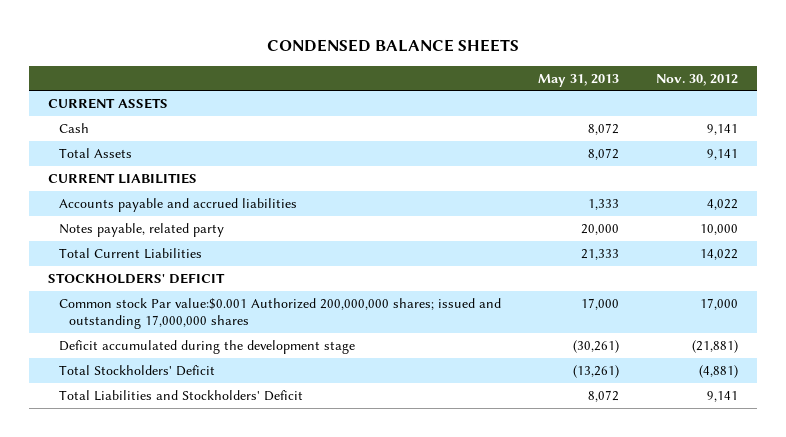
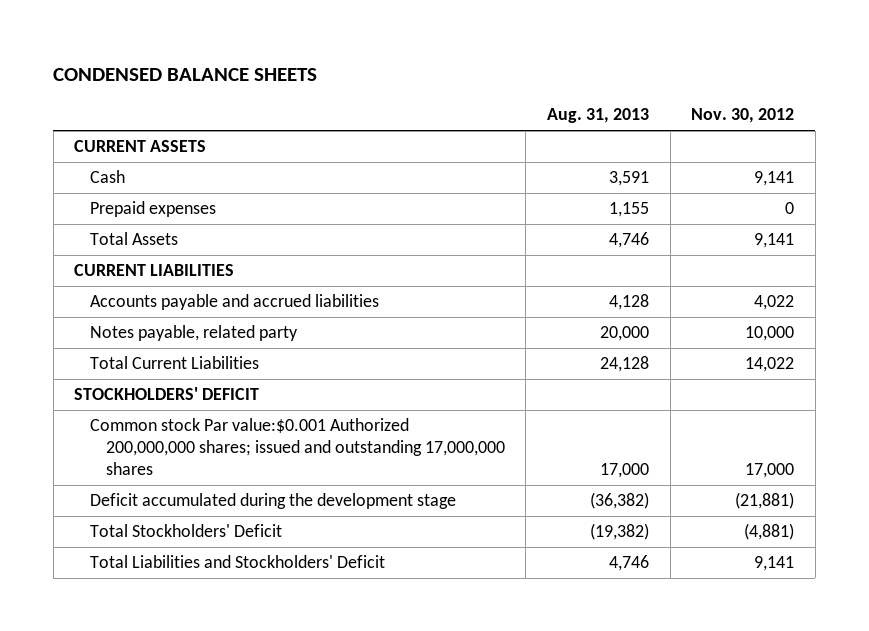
- | May 31, 2013 | Nov. 30, 2012
+ | Aug. 31, 2013 | Nov. 30, 2012
+ Prepaid expenses | 1,155 | 0

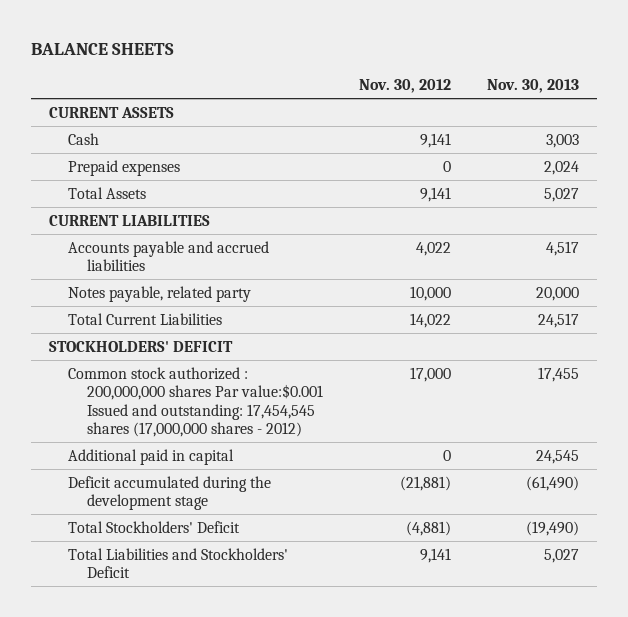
- CONDENSED BALANCE SHEETS
+ BALANCE SHEETS
- | Aug. 31, 2013 | Nov. 30, 2012
+ | Nov. 30, 2012 | Nov. 30, 2013
- Common stock Par value:$0.001 Authorized 200,000,000 shares; issued and outstanding 17,000,000 shares | 17,000 | 17,000
+ Common stock authorized : 200,000,000 shares Par value:$0.001 Issued and outstanding: 17,454,545 shares (17,000,000 shares - 2012) | 17,000 | 17,455
+ Additional paid in capital | 0 | 24,545

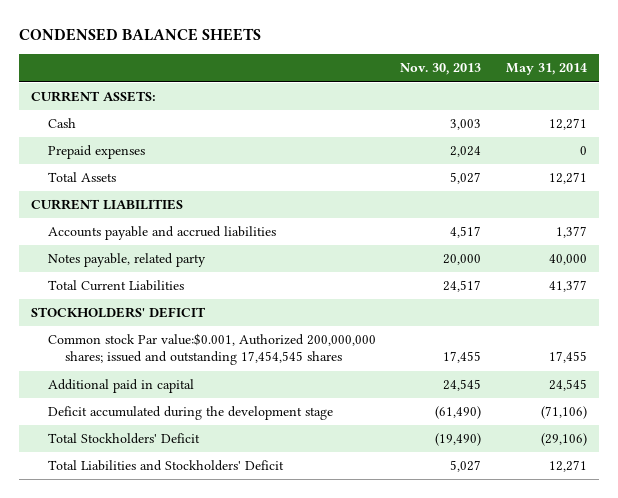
- BALANCE SHEETS
+ CONDENSED BALANCE SHEETS
- | Nov. 30, 2012 | Nov. 30, 2013
+ | Nov. 30, 2013 | May 31, 2014
- CURRENT ASSETS
+ CURRENT ASSETS:
- Common stock authorized : 200,000,000 shares Par value:$0.001 Issued and outstanding: 17,454,545 shares (17,000,000 shares - 2012) | 17,000 | 17,455
+ Common stock Par value:$0.001, Authorized 200,000,000 shares; issued and outstanding 17,454,545 shares | 17,455 | 17,455

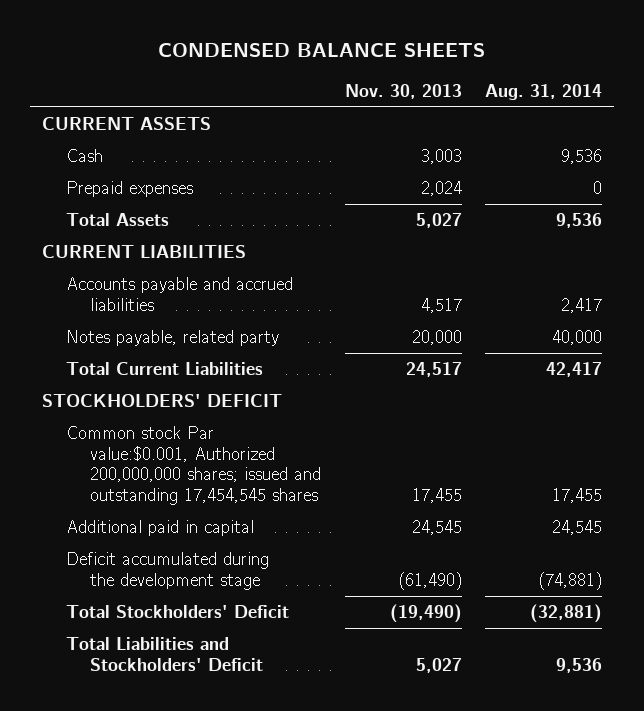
- | Nov. 30, 2013 | May 31, 2014
+ | Nov. 30, 2013 | Aug. 31, 2014
- CURRENT ASSETS:
+ CURRENT ASSETS

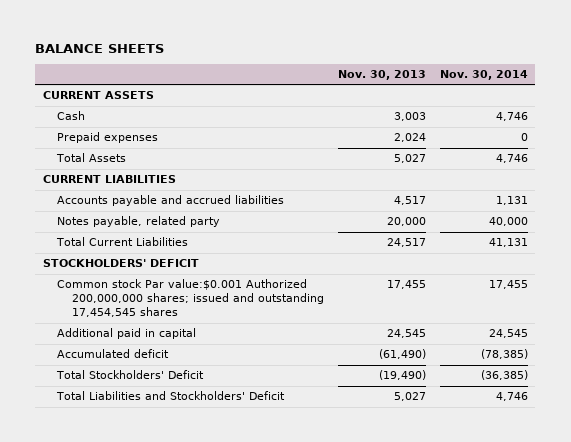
- CONDENSED BALANCE SHEETS
+ BALANCE SHEETS
- | Nov. 30, 2013 | Aug. 31, 2014
+ | Nov. 30, 2013 | Nov. 30, 2014
- Common stock Par value:$0.001, Authorized 200,000,000 shares; issued and outstanding 17,454,545 shares | 17,455 | 17,455
+ Common stock Par value:$0.001 Authorized 200,000,000 shares; issued and outstanding 17,454,545 shares | 17,455 | 17,455
- Deficit accumulated during the development stage | (61,490) | (74,881)
+ Accumulated deficit | (61,490) | (78,385)

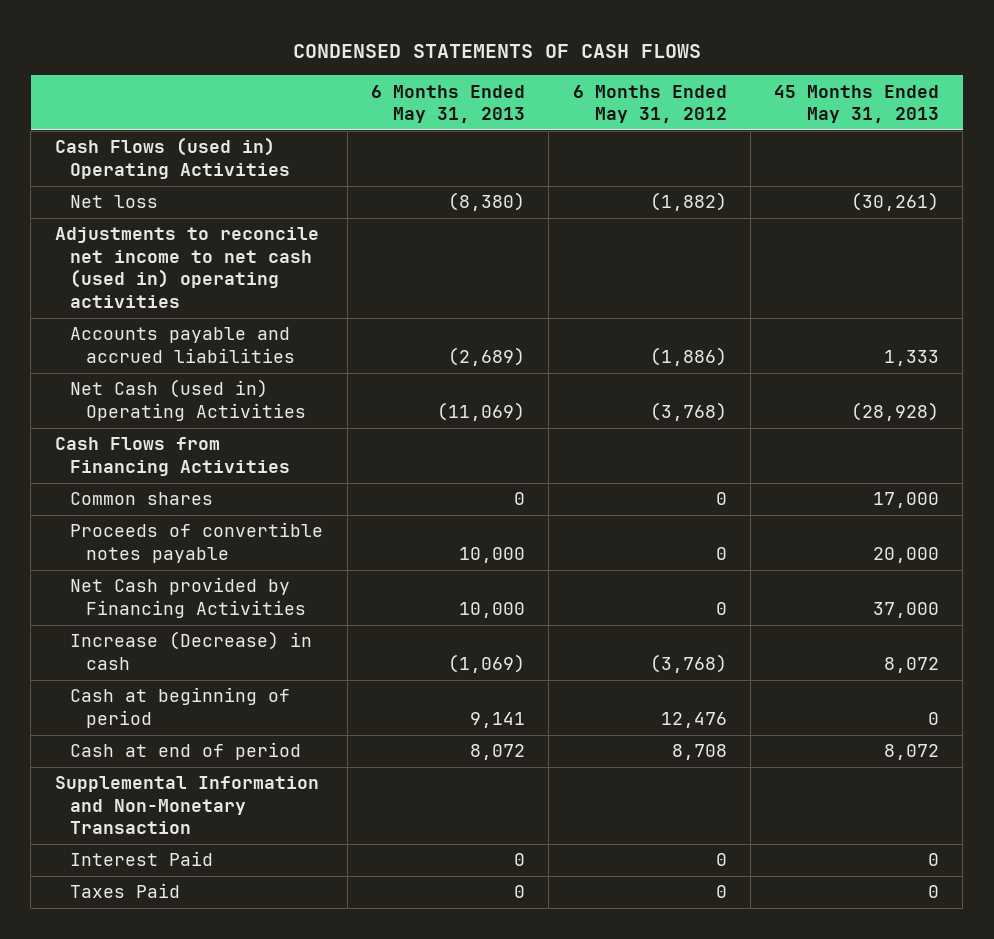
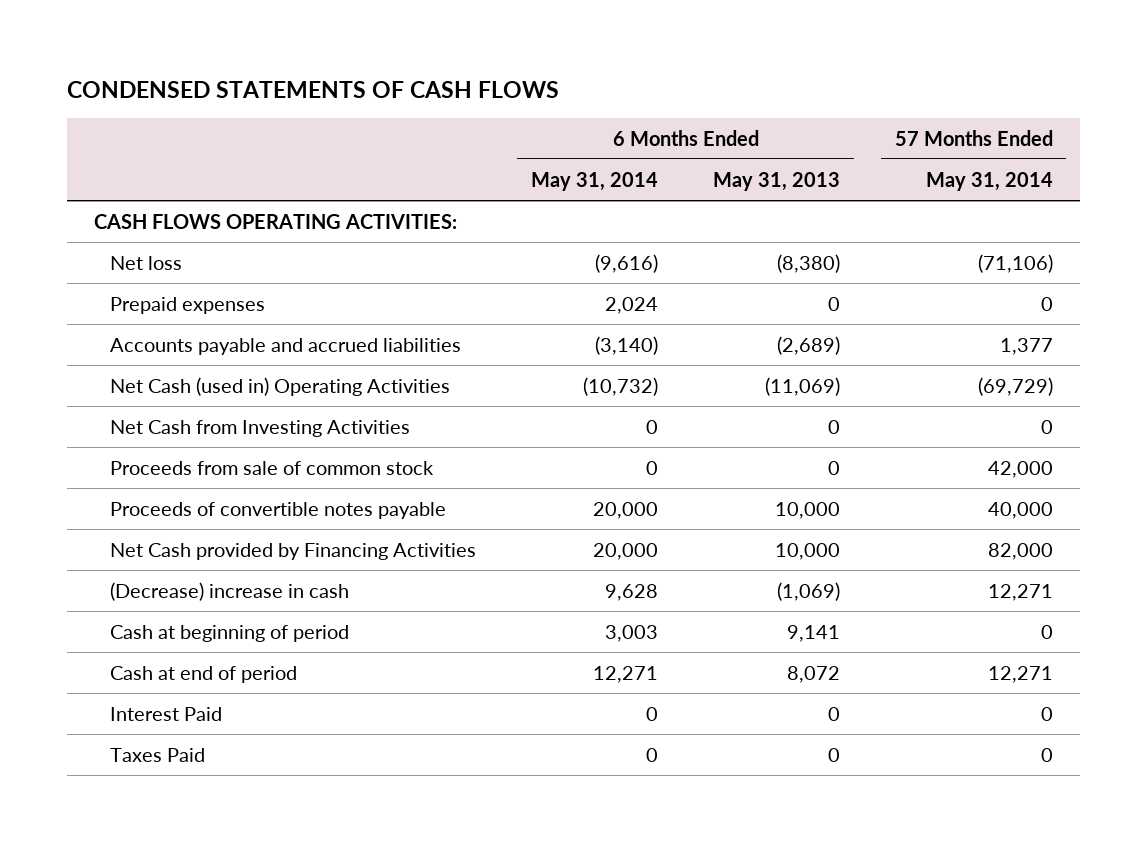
- | 6 Months Ended May 31, 2013 | 6 Months Ended May 31, 2012 | 45 Months Ended May 31, 2013
+ | 6 Months Ended May 31, 2014 | 6 Months Ended May 31, 2013 | 57 Months Ended May 31, 2014
- Cash Flows (used in) Operating Activities
+ CASH FLOWS OPERATING ACTIVITIES:
- Adjustments to reconcile net income to net cash (used in) operating activities
+ Prepaid expenses | 2,024 | 0 | 0
- Cash Flows from Financing Activities
- Common shares | 0 | 0 | 17,000
+ Net Cash from Investing Activities | 0 | 0 | 0
+ Proceeds from sale of common stock | 0 | 0 | 42,000
- Increase (Decrease) in cash | (1,069) | (3,768) | 8,072
+ (Decrease) increase in cash | 9,628 | (1,069) | 12,271
- Supplemental Information and Non-Monetary Transaction

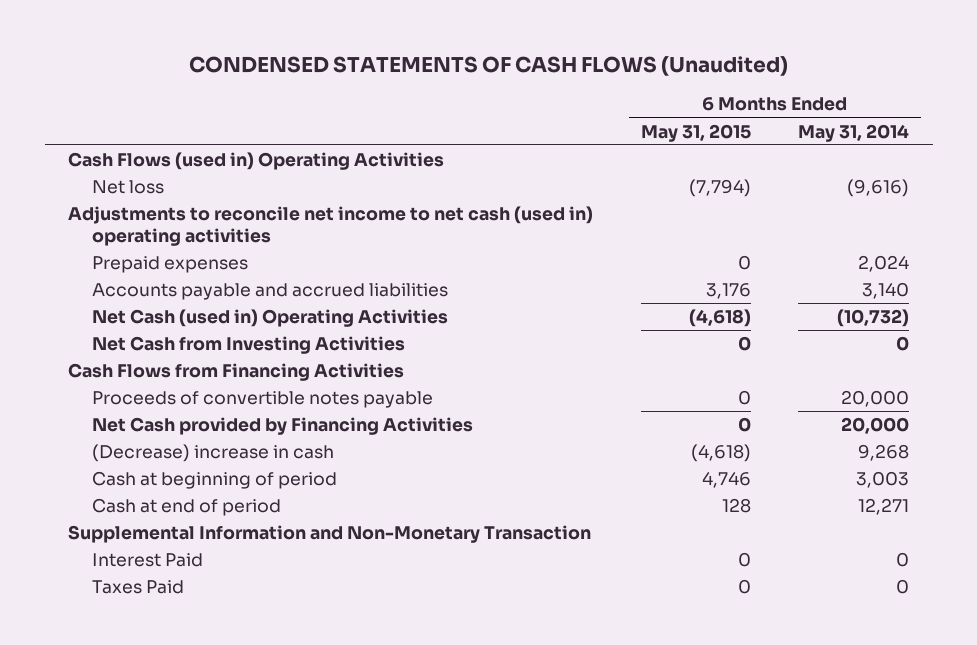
- CONDENSED STATEMENTS OF CASH FLOWS
+ CONDENSED STATEMENTS OF CASH FLOWS (Unaudited)
- | 6 Months Ended May 31, 2014 | 6 Months Ended May 31, 2013 | 57 Months Ended May 31, 2014
+ | 6 Months Ended May 31, 2015 | 6 Months Ended May 31, 2014
- CASH FLOWS OPERATING ACTIVITIES:
+ Cash Flows (used in) Operating Activities
+ Adjustments to reconcile net income to net cash (used in) operating activities
- Accounts payable and accrued liabilities | (3,140) | (2,689) | 1,377
+ Accounts payable and accrued liabilities | 3,176 | 3,140
- Proceeds from sale of common stock | 0 | 0 | 42,000
+ Cash Flows from Financing Activities
- (Decrease) increase in cash | 9,628 | (1,069) | 12,271
+ (Decrease) increase in cash | (4,618) | 9,268
+ Supplemental Information and Non-Monetary Transaction

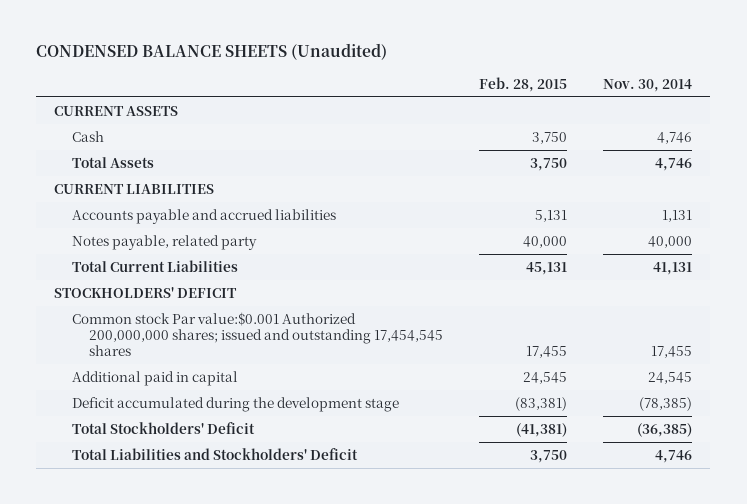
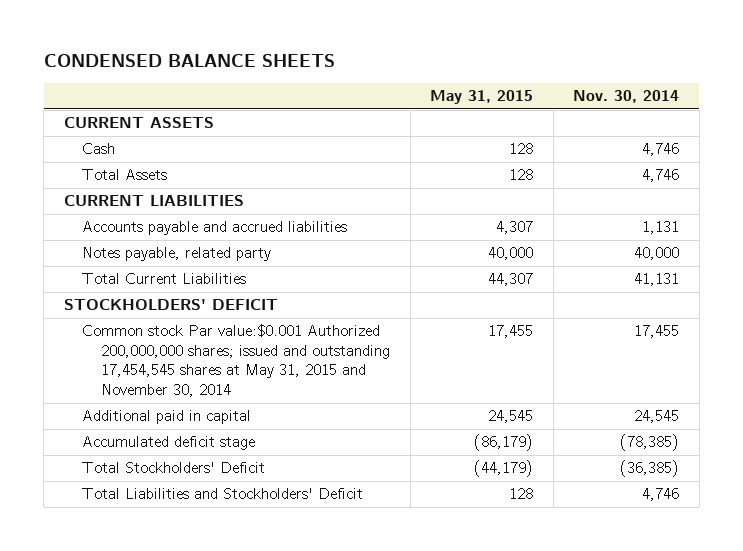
- CONDENSED BALANCE SHEETS (Unaudited)
+ CONDENSED BALANCE SHEETS
- | Feb. 28, 2015 | Nov. 30, 2014
+ | May 31, 2015 | Nov. 30, 2014
- Common stock Par value:$0.001 Authorized 200,000,000 shares; issued and outstanding 17,454,545 shares | 17,455 | 17,455
+ Common stock Par value:$0.001 Authorized 200,000,000 shares; issued and outstanding 17,454,545 shares at May 31, 2015 and November 30, 2014 | 17,455 | 17,455
- Deficit accumulated during the development stage | (83,381) | (78,385)
+ Accumulated deficit stage | (86,179) | (78,385)

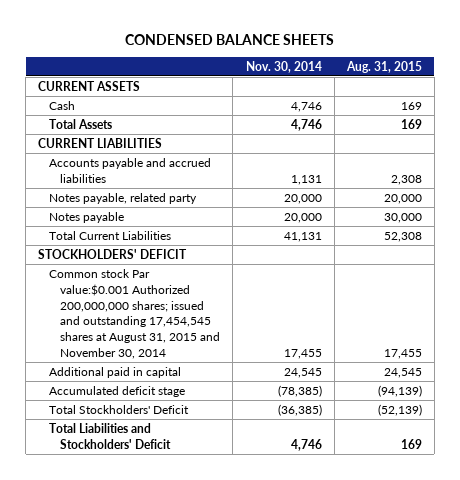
- | May 31, 2015 | Nov. 30, 2014
+ | Nov. 30, 2014 | Aug. 31, 2015
- Notes payable, related party | 40,000 | 40,000
+ Notes payable, related party | 20,000 | 20,000
+ Notes payable | 20,000 | 30,000
- Common stock Par value:$0.001 Authorized 200,000,000 shares; issued and outstanding 17,454,545 shares at May 31, 2015 and November 30, 2014 | 17,455 | 17,455
+ Common stock Par value:$0.001 Authorized 200,000,000 shares; issued and outstanding 17,454,545 shares at August 31, 2015 and November 30, 2014 | 17,455 | 17,455

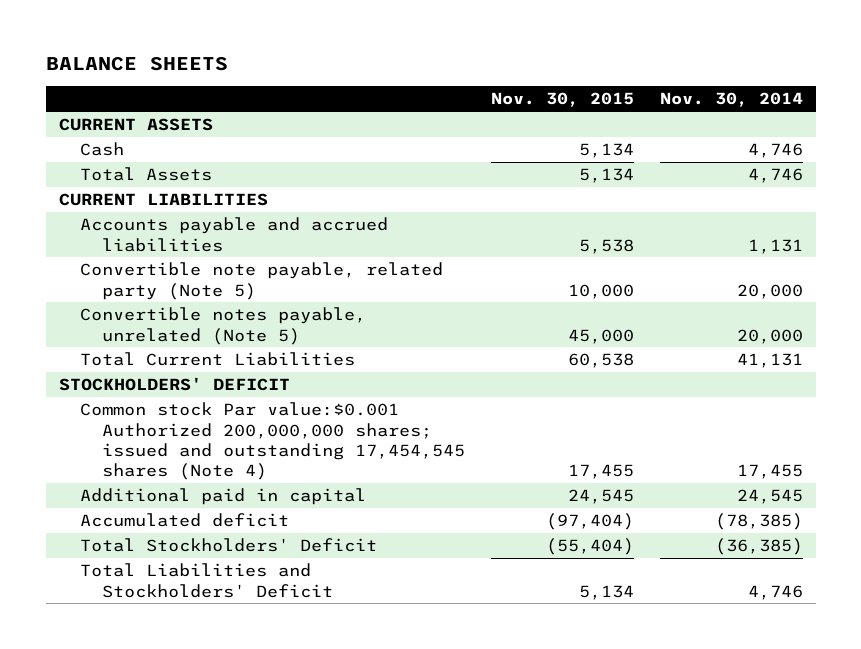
- CONDENSED BALANCE SHEETS
+ BALANCE SHEETS
- | Nov. 30, 2014 | Aug. 31, 2015
+ | Nov. 30, 2015 | Nov. 30, 2014
- Notes payable, related party | 20,000 | 20,000
- Notes payable | 20,000 | 30,000
+ Convertible note payable, related party (Note 5) | 10,000 | 20,000
+ Convertible notes payable, unrelated (Note 5) | 45,000 | 20,000
- Common stock Par value:$0.001 Authorized 200,000,000 shares; issued and outstanding 17,454,545 shares at August 31, 2015 and November 30, 2014 | 17,455 | 17,455
+ Common stock Par value:$0.001 Authorized 200,000,000 shares; issued and outstanding 17,454,545 shares (Note 4) | 17,455 | 17,455
- Accumulated deficit stage | (78,385) | (94,139)
+ Accumulated deficit | (97,404) | (78,385)

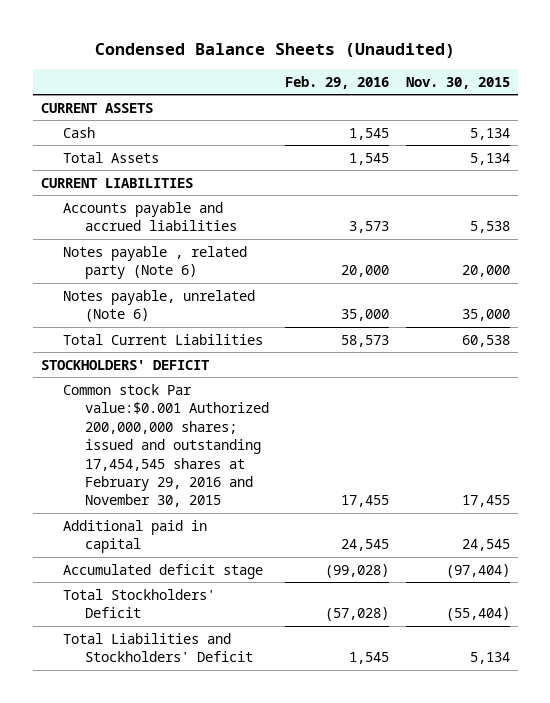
- BALANCE SHEETS
+ Condensed Balance Sheets (Unaudited)
- | Nov. 30, 2015 | Nov. 30, 2014
+ | Feb. 29, 2016 | Nov. 30, 2015
- Convertible note payable, related party (Note 5) | 10,000 | 20,000
- Convertible notes payable, unrelated (Note 5) | 45,000 | 20,000
+ Notes payable , related party (Note 6) | 20,000 | 20,000
+ Notes payable, unrelated (Note 6) | 35,000 | 35,000
- Common stock Par value:$0.001 Authorized 200,000,000 shares; issued and outstanding 17,454,545 shares (Note 4) | 17,455 | 17,455
+ Common stock Par value:$0.001 Authorized 200,000,000 shares; issued and outstanding 17,454,545 shares at February 29, 2016 and November 30, 2015 | 17,455 | 17,455
- Accumulated deficit | (97,404) | (78,385)
+ Accumulated deficit stage | (99,028) | (97,404)

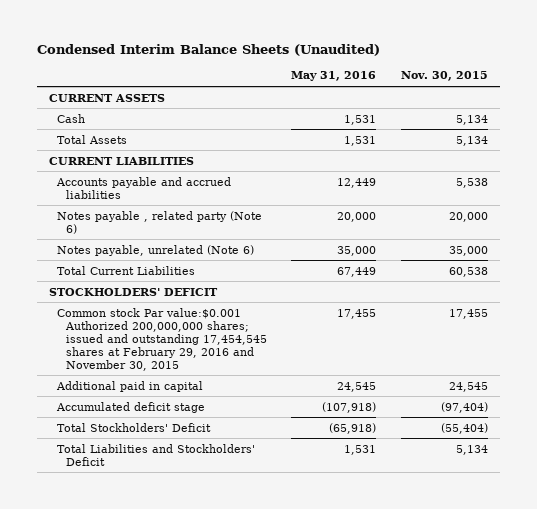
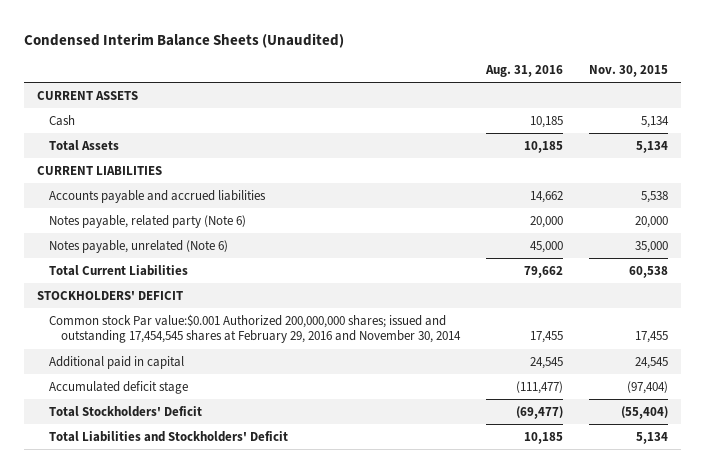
- | May 31, 2016 | Nov. 30, 2015
+ | Aug. 31, 2016 | Nov. 30, 2015
- Notes payable , related party (Note 6) | 20,000 | 20,000
+ Notes payable, related party (Note 6) | 20,000 | 20,000
- Common stock Par value:$0.001 Authorized 200,000,000 shares; issued and outstanding 17,454,545 shares at February 29, 2016 and November 30, 2015 | 17,455 | 17,455
+ Common stock Par value:$0.001 Authorized 200,000,000 shares; issued and outstanding 17,454,545 shares at February 29, 2016 and November 30, 2014 | 17,455 | 17,455

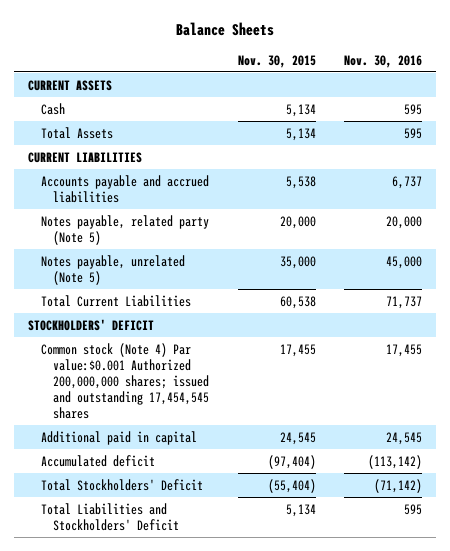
- Condensed Interim Balance Sheets (Unaudited)
+ Balance Sheets
- | Aug. 31, 2016 | Nov. 30, 2015
+ | Nov. 30, 2015 | Nov. 30, 2016
- Notes payable, related party (Note 6) | 20,000 | 20,000
- Notes payable, unrelated (Note 6) | 45,000 | 35,000
+ Notes payable, related party (Note 5) | 20,000 | 20,000
+ Notes payable, unrelated (Note 5) | 35,000 | 45,000
- Common stock Par value:$0.001 Authorized 200,000,000 shares; issued and outstanding 17,454,545 shares at February 29, 2016 and November 30, 2014 | 17,455 | 17,455
+ Common stock (Note 4) Par value:$0.001 Authorized 200,000,000 shares; issued and outstanding 17,454,545 shares | 17,455 | 17,455
- Accumulated deficit stage | (111,477) | (97,404)
+ Accumulated deficit | (97,404) | (113,142)

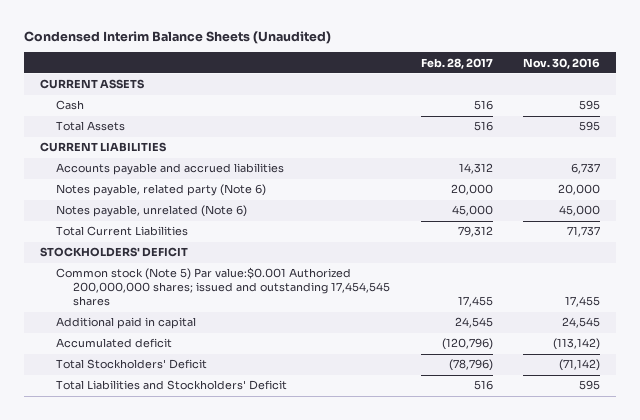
- Balance Sheets
+ Condensed Interim Balance Sheets (Unaudited)
- | Nov. 30, 2015 | Nov. 30, 2016
+ | Feb. 28, 2017 | Nov. 30, 2016
- Notes payable, related party (Note 5) | 20,000 | 20,000
- Notes payable, unrelated (Note 5) | 35,000 | 45,000
+ Notes payable, related party (Note 6) | 20,000 | 20,000
+ Notes payable, unrelated (Note 6) | 45,000 | 45,000
- Common stock (Note 4) Par value:$0.001 Authorized 200,000,000 shares; issued and outstanding 17,454,545 shares | 17,455 | 17,455
+ Common stock (Note 5) Par value:$0.001 Authorized 200,000,000 shares; issued and outstanding 17,454,545 shares | 17,455 | 17,455

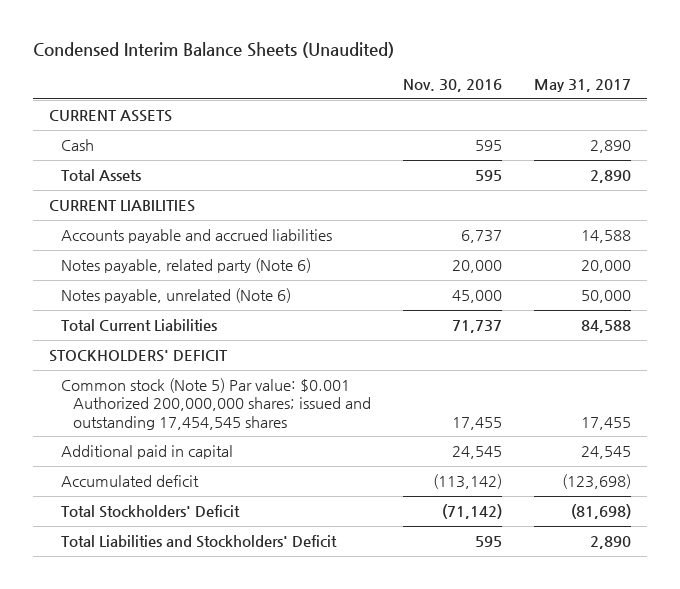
- | Feb. 28, 2017 | Nov. 30, 2016
+ | Nov. 30, 2016 | May 31, 2017
- Common stock (Note 5) Par value:$0.001 Authorized 200,000,000 shares; issued and outstanding 17,454,545 shares | 17,455 | 17,455
+ Common stock (Note 5) Par value: $0.001 Authorized 200,000,000 shares; issued and outstanding 17,454,545 shares | 17,455 | 17,455

